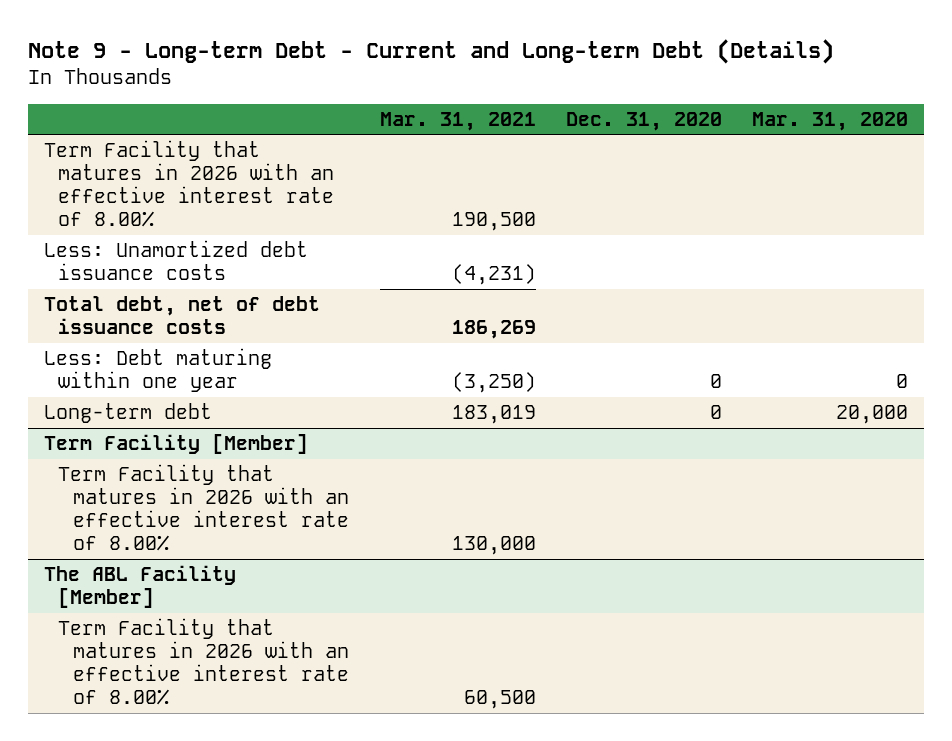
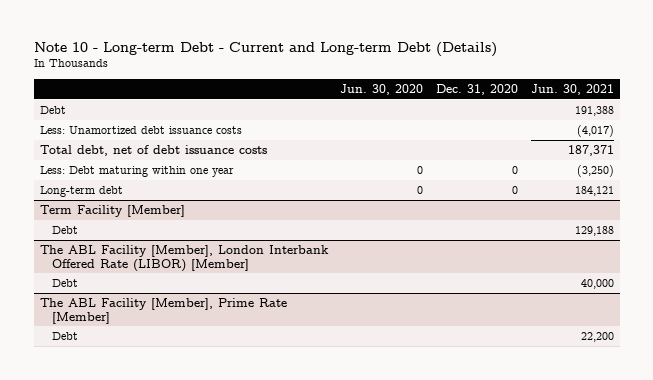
- Note 9 - Long-term Debt - Current and Long-term Debt (Details)
+ Note 10 - Long-term Debt - Current and Long-term Debt (Details)
- | Mar. 31, 2021 | Dec. 31, 2020 | Mar. 31, 2020
+ | Jun. 30, 2020 | Dec. 31, 2020 | Jun. 30, 2021
- Term Facility that matures in 2026 with an effective interest rate of 8.00% | 190,500 | |
+ Debt | | | 191,388
@ Term Facility [Member]
- Term Facility that matures in 2026 with an effective interest rate of 8.00% | 130,000 | |
- The ABL Facility [Member]
- Term Facility that matures in 2026 with an effective interest rate of 8.00% | 60,500 | |
@ Term Facility [Member]
+ Debt | | | 129,188
+ The ABL Facility [Member], London Interbank Offered Rate (LIBOR) [Member]
+ Debt | | | 40,000
+ The ABL Facility [Member], Prime Rate [Member]
+ Debt | | | 22,200

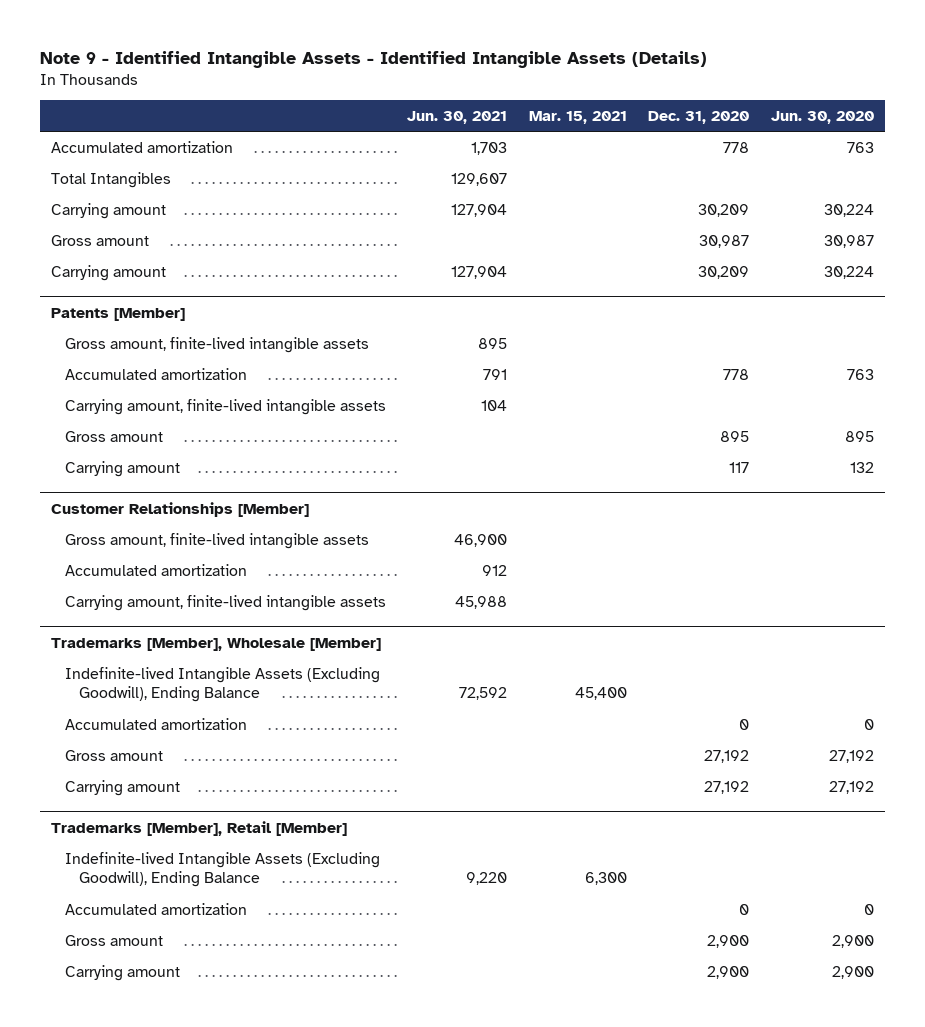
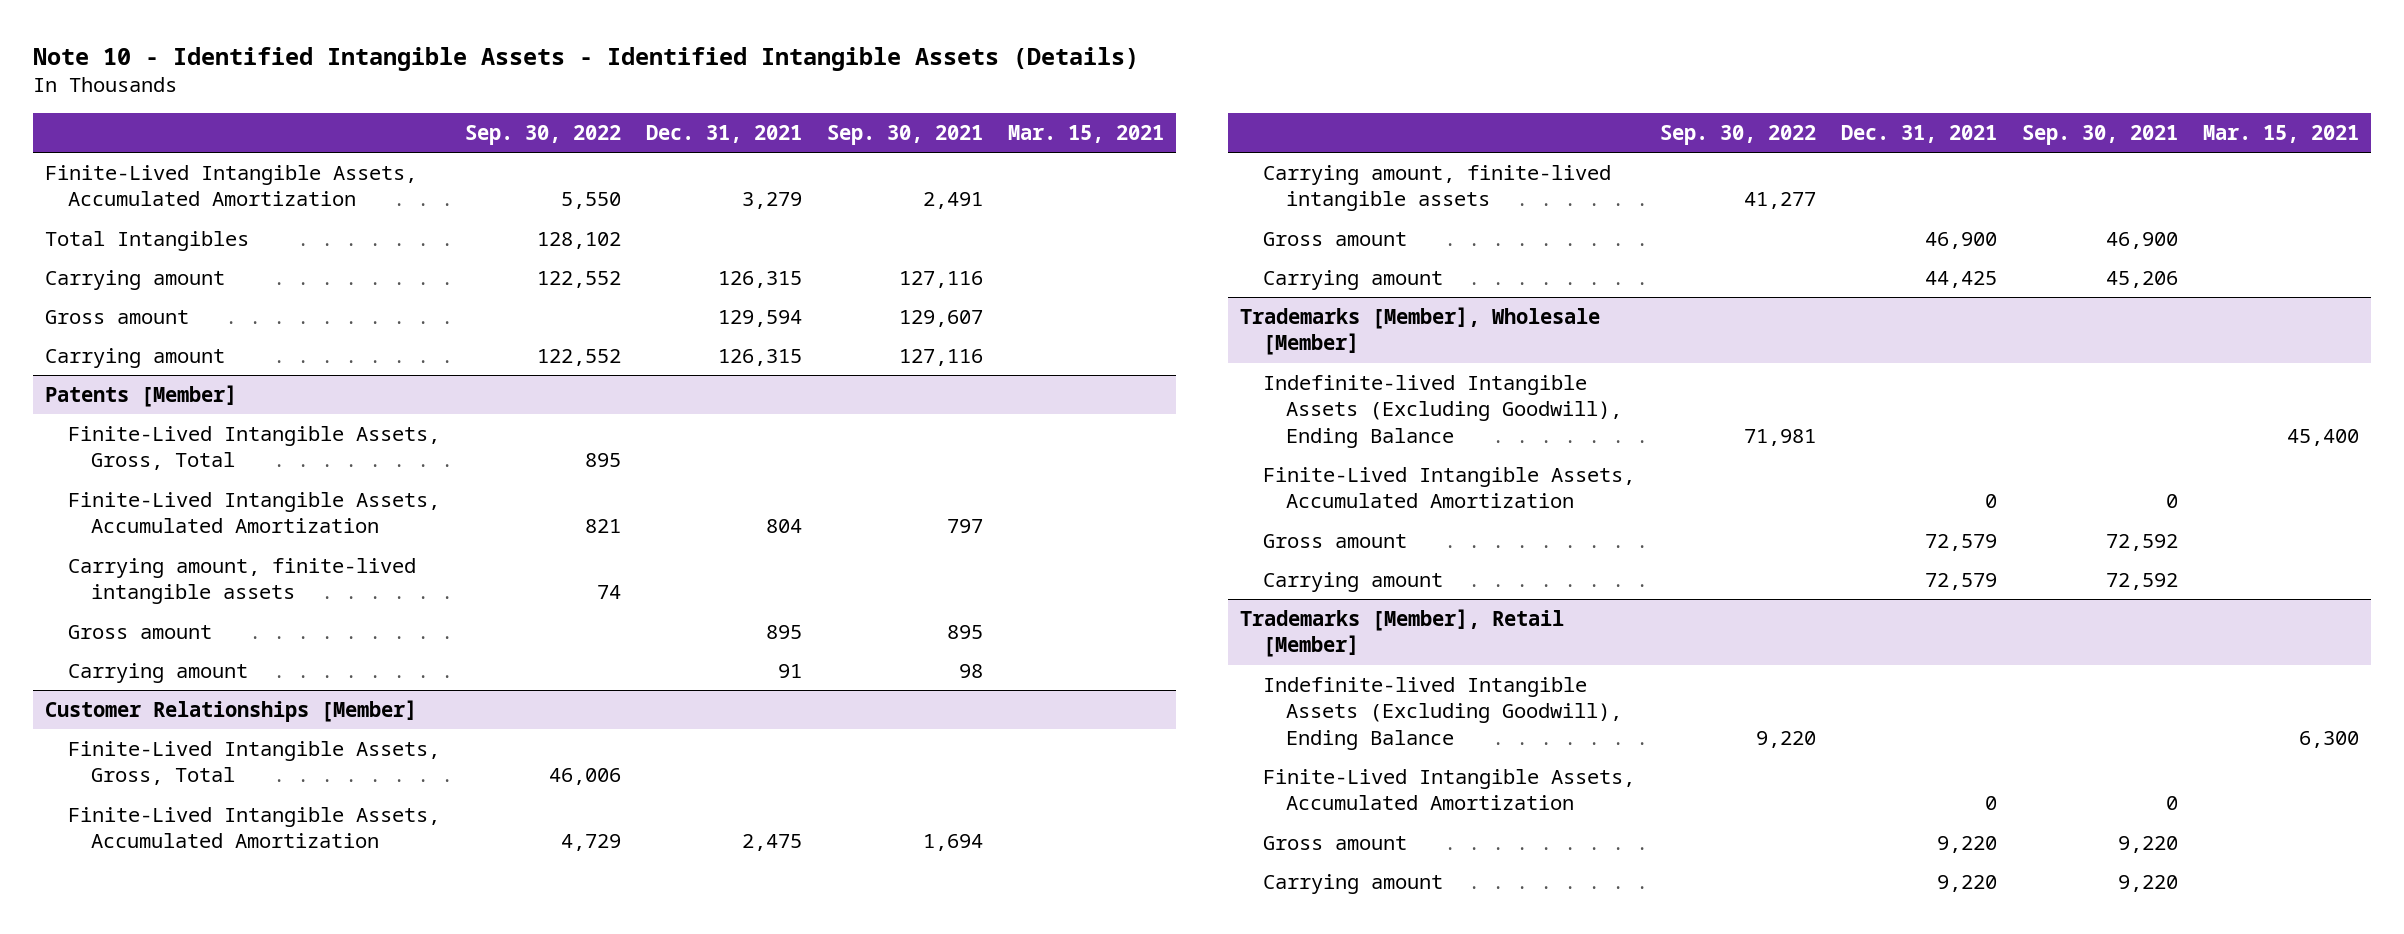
- Note 9 - Identified Intangible Assets - Identified Intangible Assets (Details)
+ Note 10 - Identified Intangible Assets - Identified Intangible Assets (Details)
- | Jun. 30, 2021 | Mar. 15, 2021 | Dec. 31, 2020 | Jun. 30, 2020
+ | Sep. 30, 2022 | Dec. 31, 2021 | Sep. 30, 2021 | Mar. 15, 2021
- Accumulated amortization | 1,703 | | 778 | 763
+ Finite-Lived Intangible Assets, Accumulated Amortization | 5,550 | 3,279 | 2,491 |
@ Patents [Member]
- Gross amount, finite-lived intangible assets | 895 | | |
- Accumulated amortization | 791 | | 778 | 763
+ Finite-Lived Intangible Assets, Gross, Total | 895 | | |
+ Finite-Lived Intangible Assets, Accumulated Amortization | 821 | 804 | 797 |
@ Customer Relationships [Member]
- Gross amount, finite-lived intangible assets | 46,900 | | |
- Accumulated amortization | 912 | | |
+ Finite-Lived Intangible Assets, Gross, Total | 46,006 | | |
+ Finite-Lived Intangible Assets, Accumulated Amortization | 4,729 | 2,475 | 1,694 |
+ Gross amount | | 46,900 | 46,900 |
+ Carrying amount | | 44,425 | 45,206 |
@ Trademarks [Member], Wholesale [Member]
- Accumulated amortization | | | 0 | 0
+ Finite-Lived Intangible Assets, Accumulated Amortization | | 0 | 0 |
@ Trademarks [Member], Retail [Member]
- Accumulated amortization | | | 0 | 0
+ Finite-Lived Intangible Assets, Accumulated Amortization | | 0 | 0 |

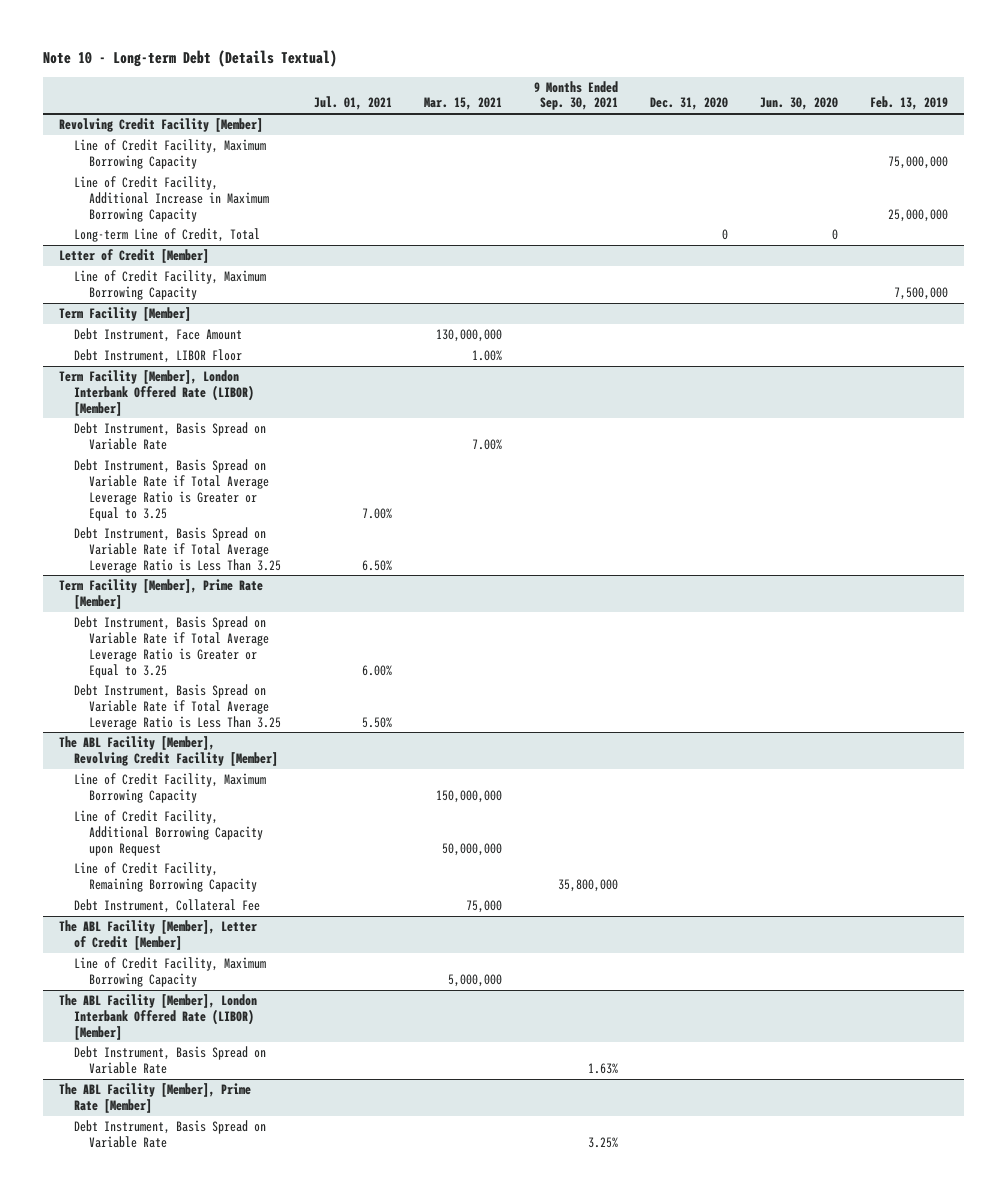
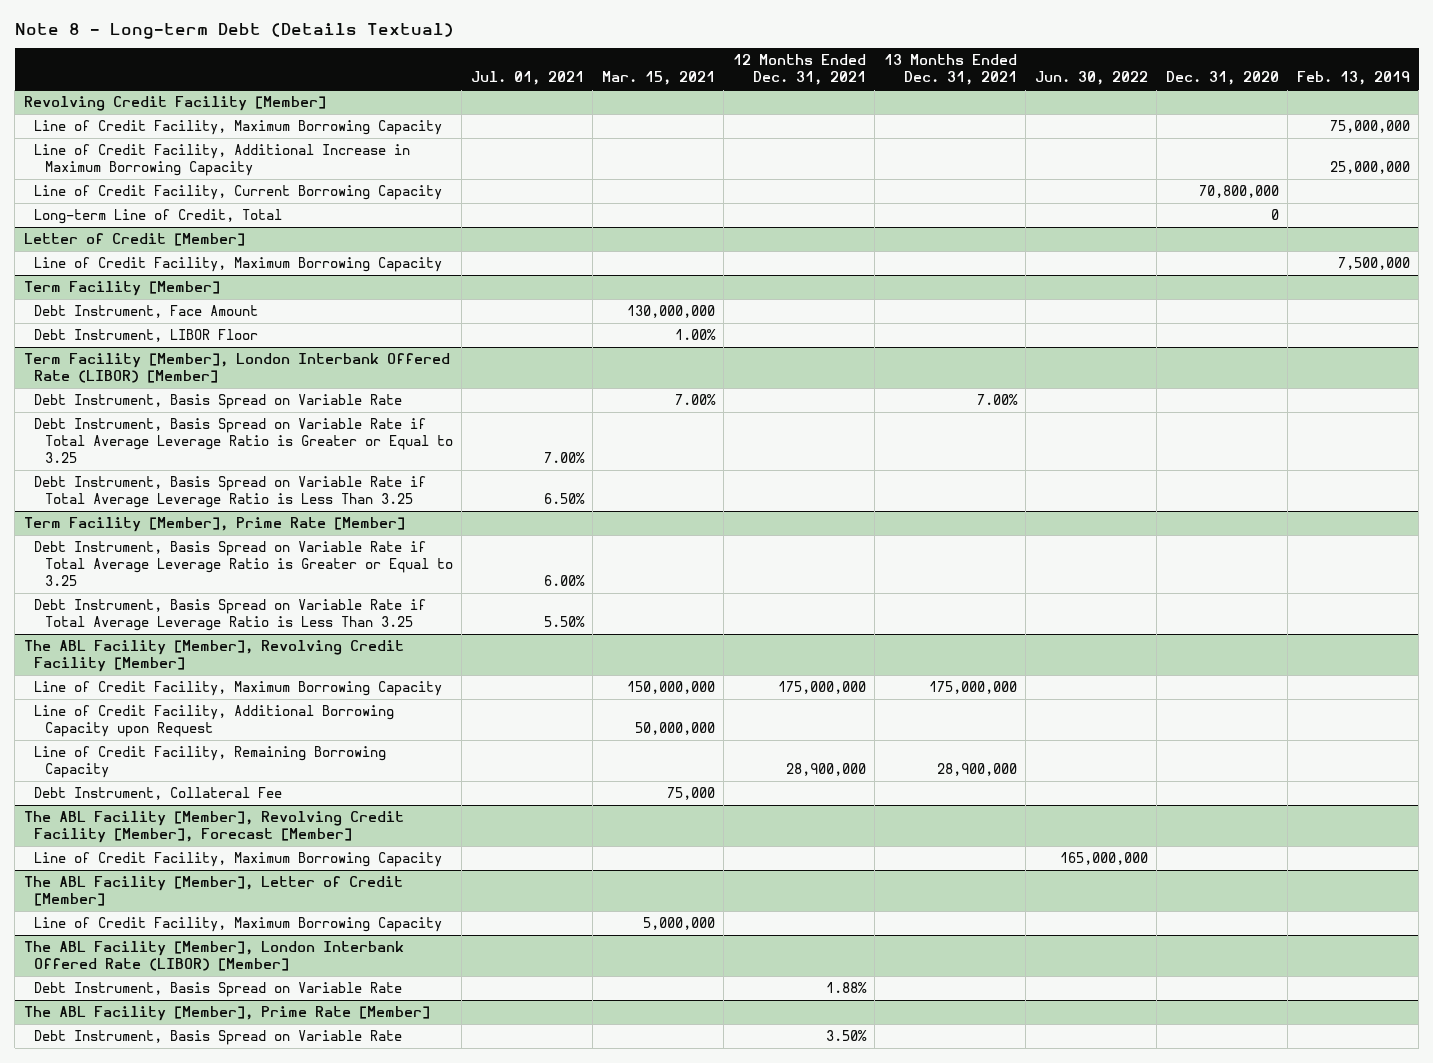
- Note 10 - Long-term Debt (Details Textual)
+ Note 8 - Long-term Debt (Details Textual)
- | Jul. 01, 2021 | Mar. 15, 2021 | 9 Months Ended Sep. 30, 2021 | Dec. 31, 2020 | Jun. 30, 2020 | Feb. 13, 2019
+ | Jul. 01, 2021 | Mar. 15, 2021 | 12 Months Ended Dec. 31, 2021 | 13 Months Ended Dec. 31, 2021 | Jun. 30, 2022 | Dec. 31, 2020 | Feb. 13, 2019
@ Revolving Credit Facility [Member]
+ Line of Credit Facility, Current Borrowing Capacity | | | | | | 70,800,000 |
+ The ABL Facility [Member], Revolving Credit Facility [Member], Forecast [Member]
+ Line of Credit Facility, Maximum Borrowing Capacity | | | | | 165,000,000 | |

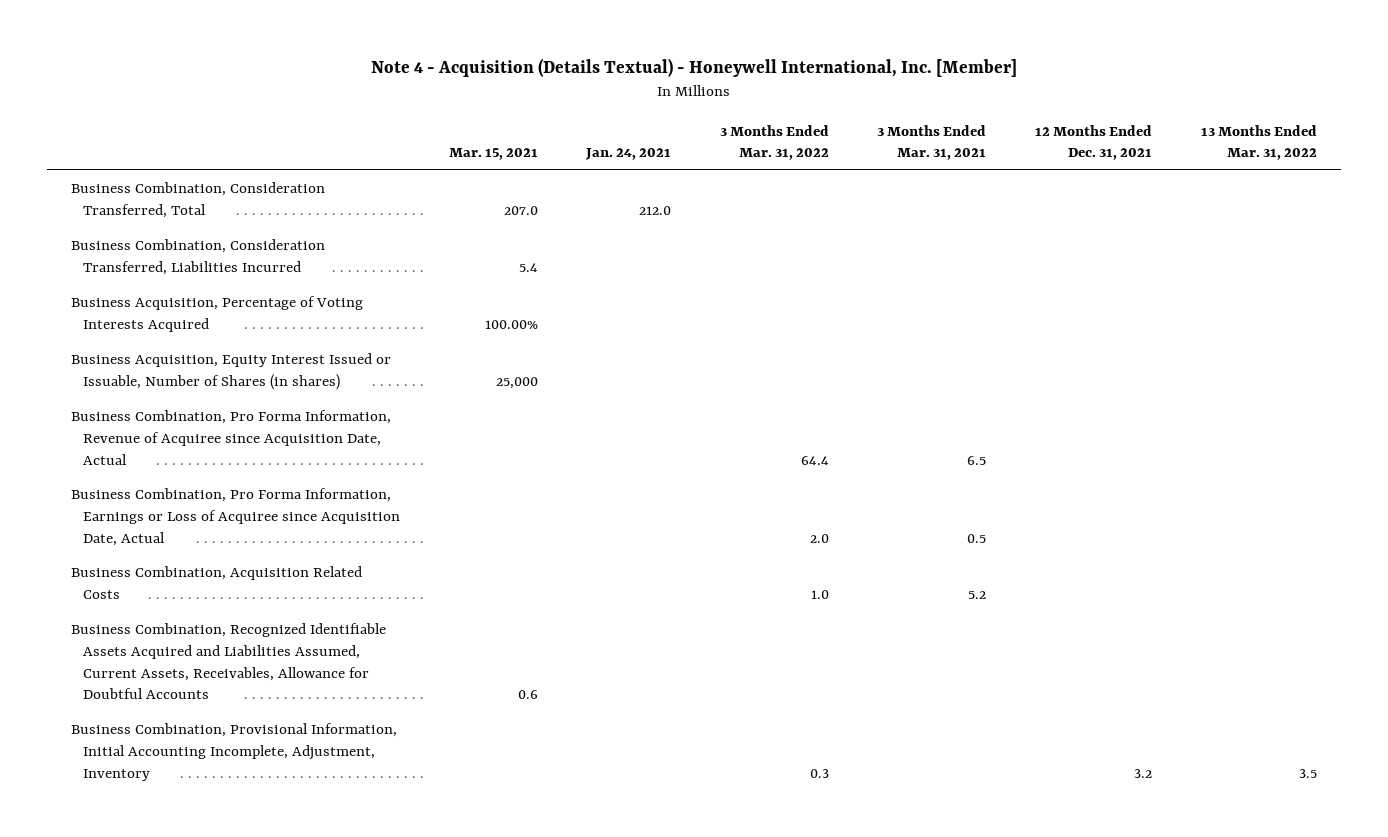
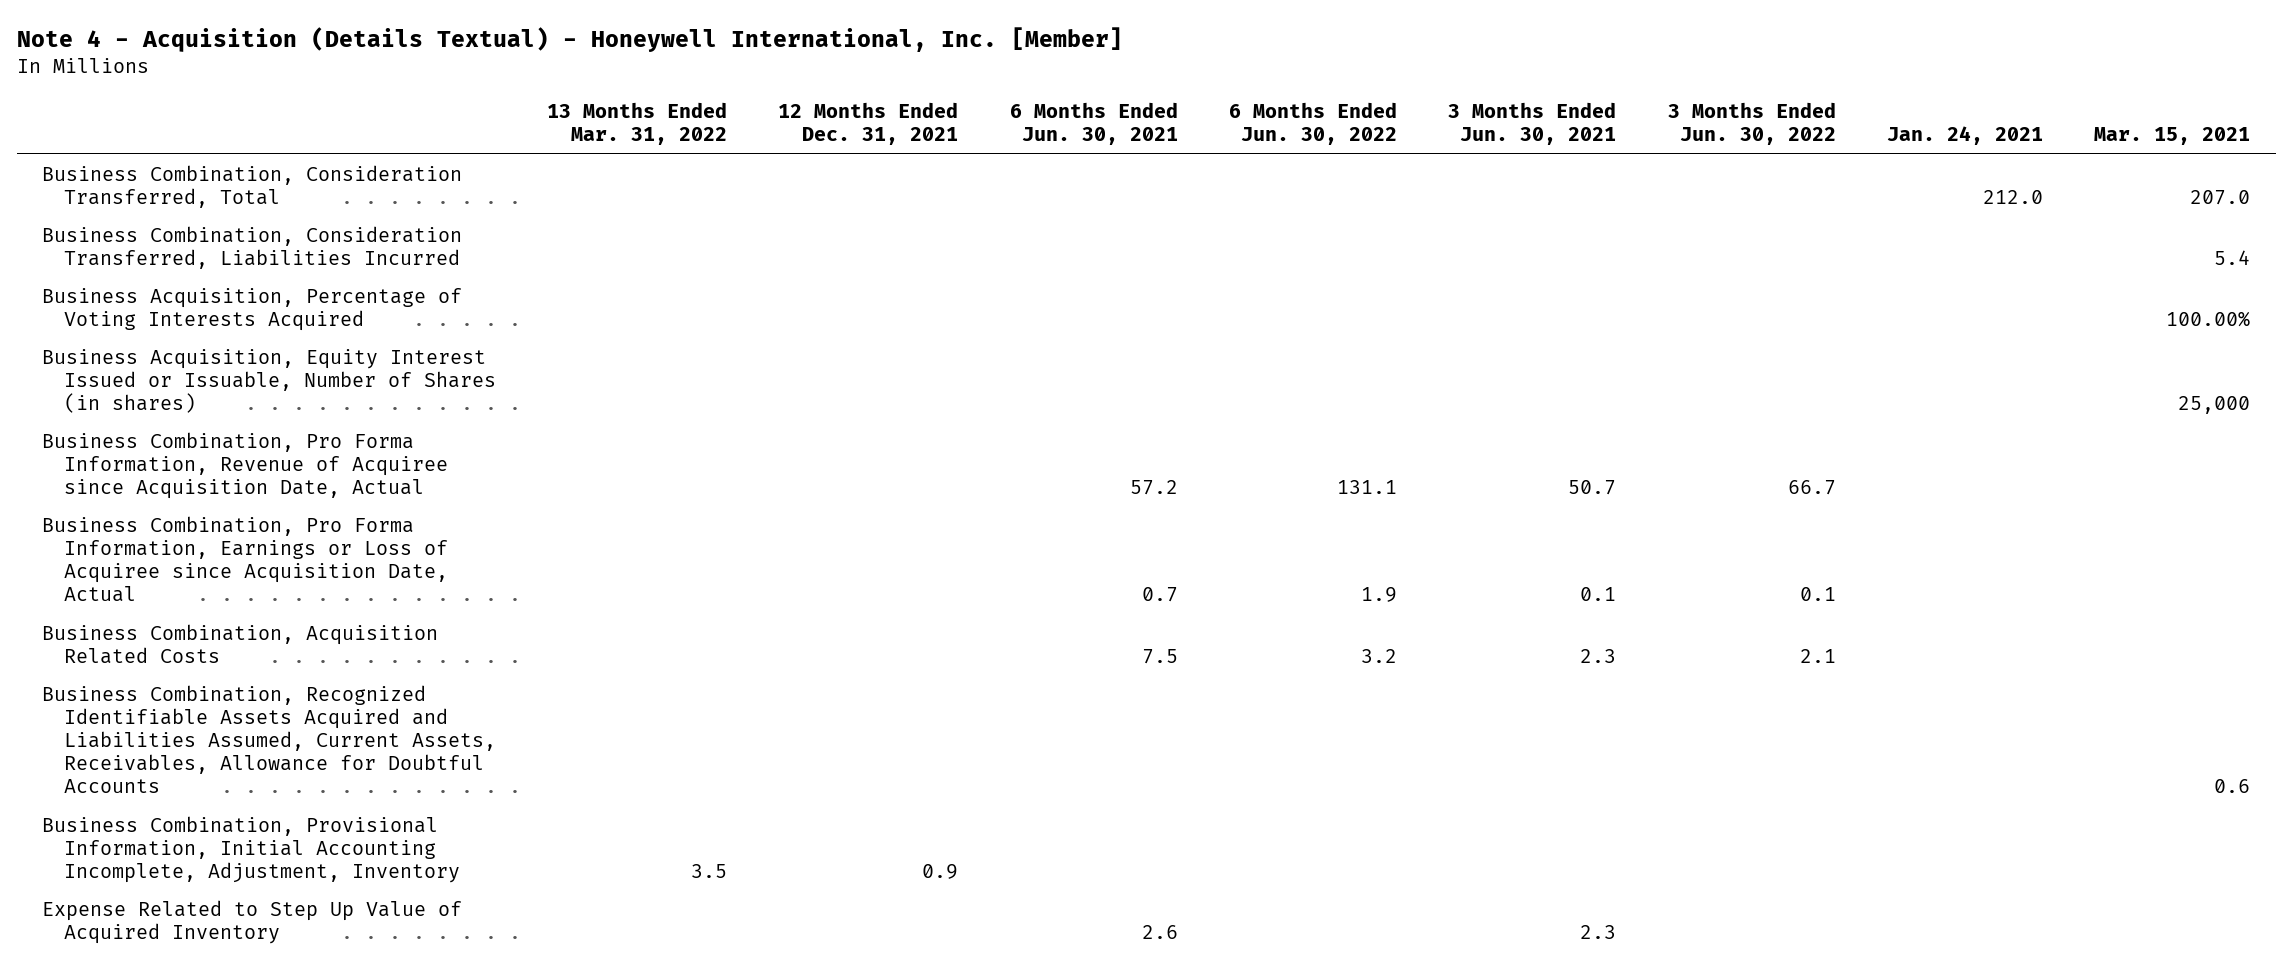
- | Mar. 15, 2021 | Jan. 24, 2021 | 3 Months Ended Mar. 31, 2022 | 3 Months Ended Mar. 31, 2021 | 12 Months Ended Dec. 31, 2021 | 13 Months Ended Mar. 31, 2022
+ | 13 Months Ended Mar. 31, 2022 | 12 Months Ended Dec. 31, 2021 | 6 Months Ended Jun. 30, 2021 | 6 Months Ended Jun. 30, 2022 | 3 Months Ended Jun. 30, 2021 | 3 Months Ended Jun. 30, 2022 | Jan. 24, 2021 | Mar. 15, 2021
- Business Combination, Provisional Information, Initial Accounting Incomplete, Adjustment, Inventory | | | 0.3 | | 3.2 | 3.5
+ Business Combination, Provisional Information, Initial Accounting Incomplete, Adjustment, Inventory | 3.5 | 0.9 | | | | | |
+ Expense Related to Step Up Value of Acquired Inventory | | | 2.6 | | 2.3 | | |

